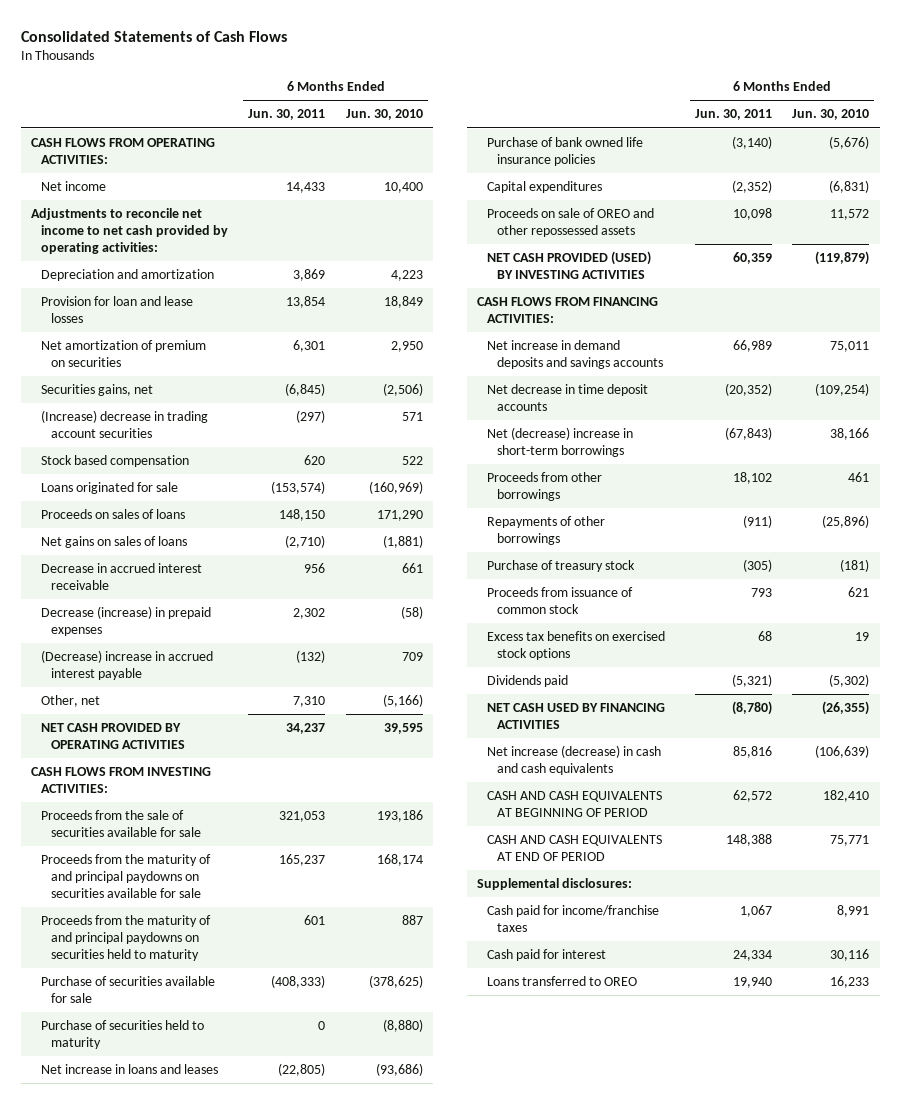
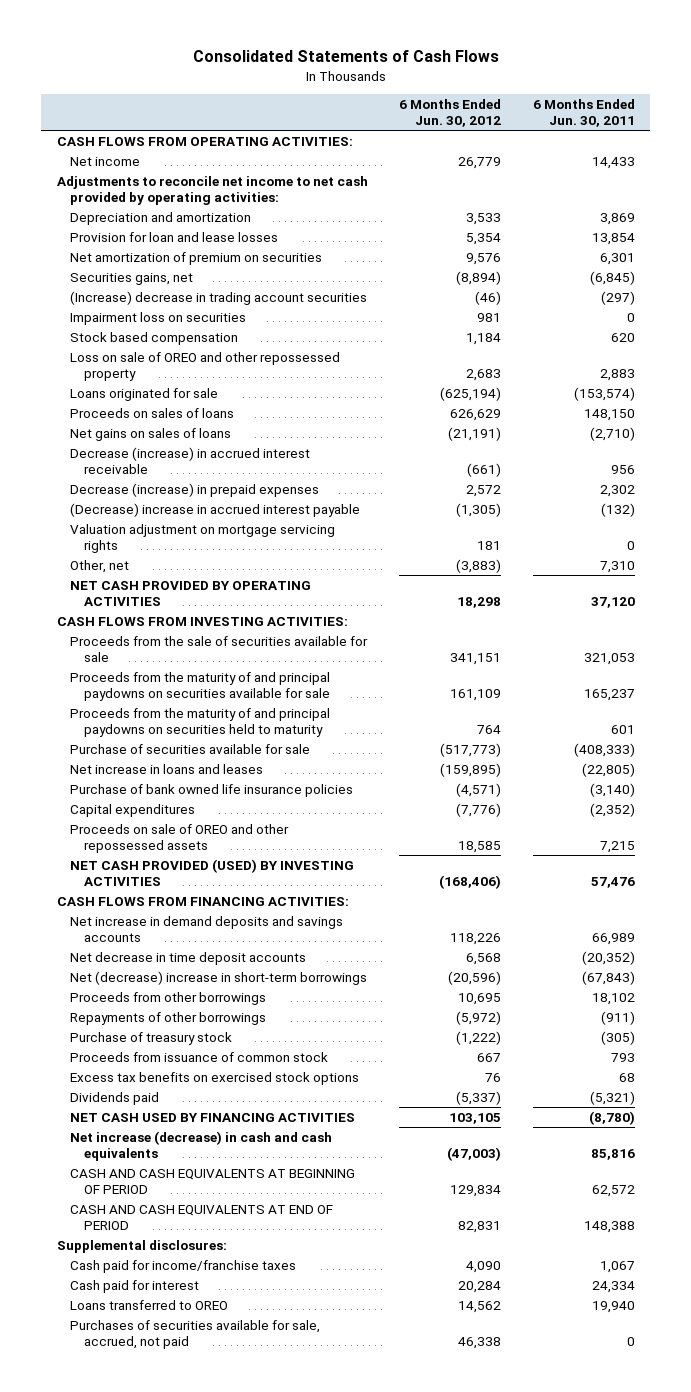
- | 6 Months Ended Jun. 30, 2011 | 6 Months Ended Jun. 30, 2010
+ | 6 Months Ended Jun. 30, 2012 | 6 Months Ended Jun. 30, 2011
+ Impairment loss on securities | 981 | 0
+ Loss on sale of OREO and other repossessed property | 2,683 | 2,883
- Decrease in accrued interest receivable | 956 | 661
+ Decrease (increase) in accrued interest receivable | (661) | 956
+ Valuation adjustment on mortgage servicing rights | 181 | 0
- NET CASH PROVIDED BY OPERATING ACTIVITIES | 34,237 | 39,595
+ NET CASH PROVIDED BY OPERATING ACTIVITIES | 18,298 | 37,120
- Purchase of securities held to maturity | 0 | (8,880)
- Proceeds on sale of OREO and other repossessed assets | 10,098 | 11,572
- NET CASH PROVIDED (USED) BY INVESTING ACTIVITIES | 60,359 | (119,879)
+ Proceeds on sale of OREO and other repossessed assets | 18,585 | 7,215
+ NET CASH PROVIDED (USED) BY INVESTING ACTIVITIES | (168,406) | 57,476
+ Purchases of securities available for sale, accrued, not paid | 46,338 | 0

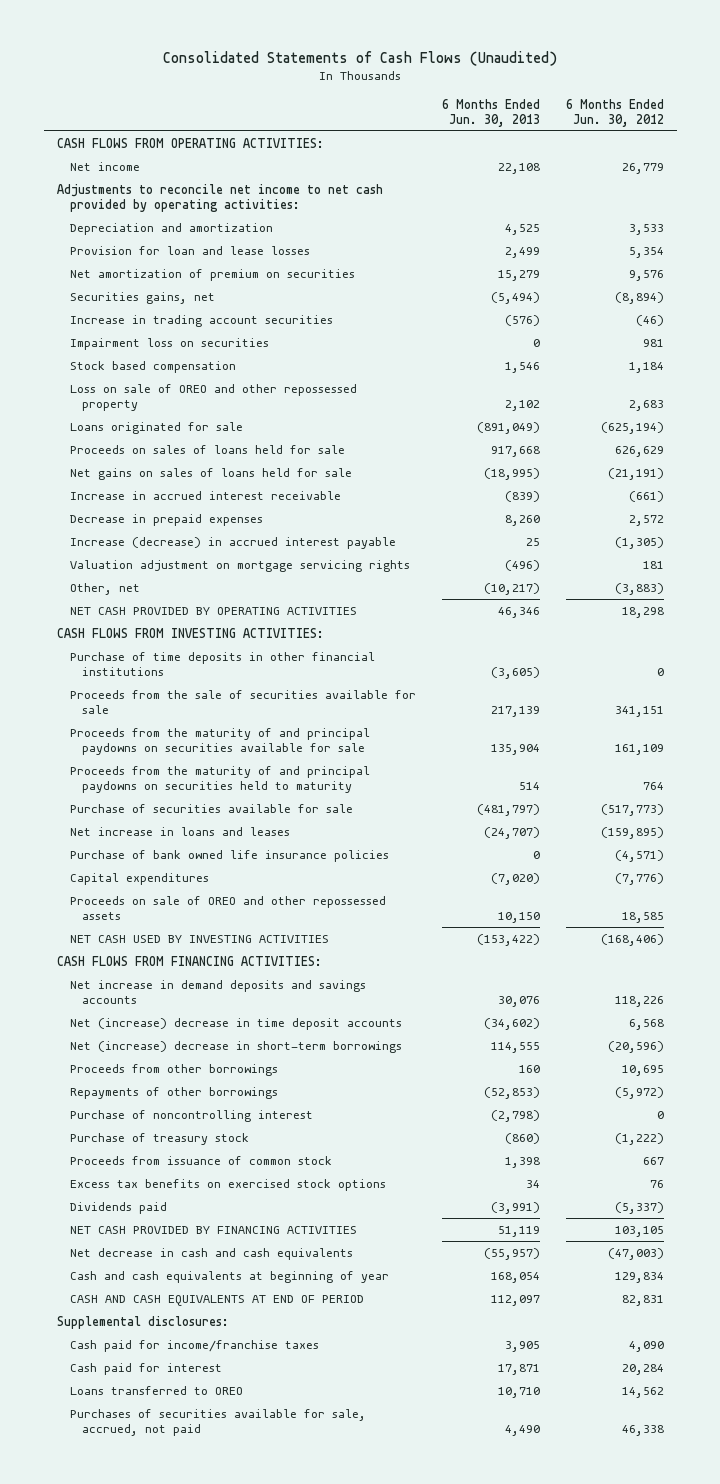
- Consolidated Statements of Cash Flows
+ Consolidated Statements of Cash Flows (Unaudited)
- | 6 Months Ended Jun. 30, 2012 | 6 Months Ended Jun. 30, 2011
+ | 6 Months Ended Jun. 30, 2013 | 6 Months Ended Jun. 30, 2012
- (Increase) decrease in trading account securities | (46) | (297)
+ Increase in trading account securities | (576) | (46)
- Proceeds on sales of loans | 626,629 | 148,150
- Net gains on sales of loans | (21,191) | (2,710)
- Decrease (increase) in accrued interest receivable | (661) | 956
- Decrease (increase) in prepaid expenses | 2,572 | 2,302
- (Decrease) increase in accrued interest payable | (1,305) | (132)
+ Proceeds on sales of loans held for sale | 917,668 | 626,629
+ Net gains on sales of loans held for sale | (18,995) | (21,191)
+ Increase in accrued interest receivable | (839) | (661)
+ Decrease in prepaid expenses | 8,260 | 2,572
+ Increase (decrease) in accrued interest payable | 25 | (1,305)
+ Purchase of time deposits in other financial institutions | (3,605) | 0
- NET CASH PROVIDED (USED) BY INVESTING ACTIVITIES | (168,406) | 57,476
+ NET CASH USED BY INVESTING ACTIVITIES | (153,422) | (168,406)
- Net decrease in time deposit accounts | 6,568 | (20,352)
- Net (decrease) increase in short-term borrowings | (20,596) | (67,843)
+ Net (increase) decrease in time deposit accounts | (34,602) | 6,568
+ Net (increase) decrease in short-term borrowings | 114,555 | (20,596)
+ Purchase of noncontrolling interest | (2,798) | 0
- NET CASH USED BY FINANCING ACTIVITIES | 103,105 | (8,780)
- Net increase (decrease) in cash and cash equivalents | (47,003) | 85,816
- CASH AND CASH EQUIVALENTS AT BEGINNING OF PERIOD | 129,834 | 62,572
+ NET CASH PROVIDED BY FINANCING ACTIVITIES | 51,119 | 103,105
+ Net decrease in cash and cash equivalents | (55,957) | (47,003)
+ Cash and cash equivalents at beginning of year | 168,054 | 129,834

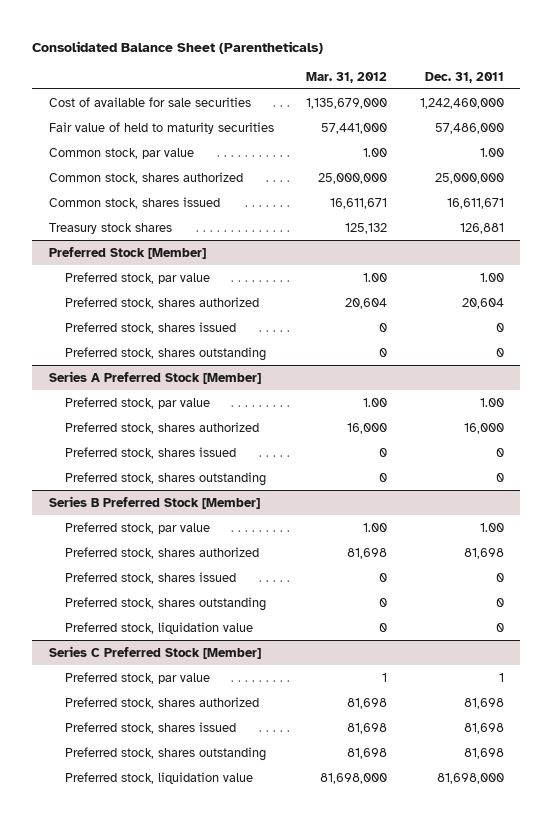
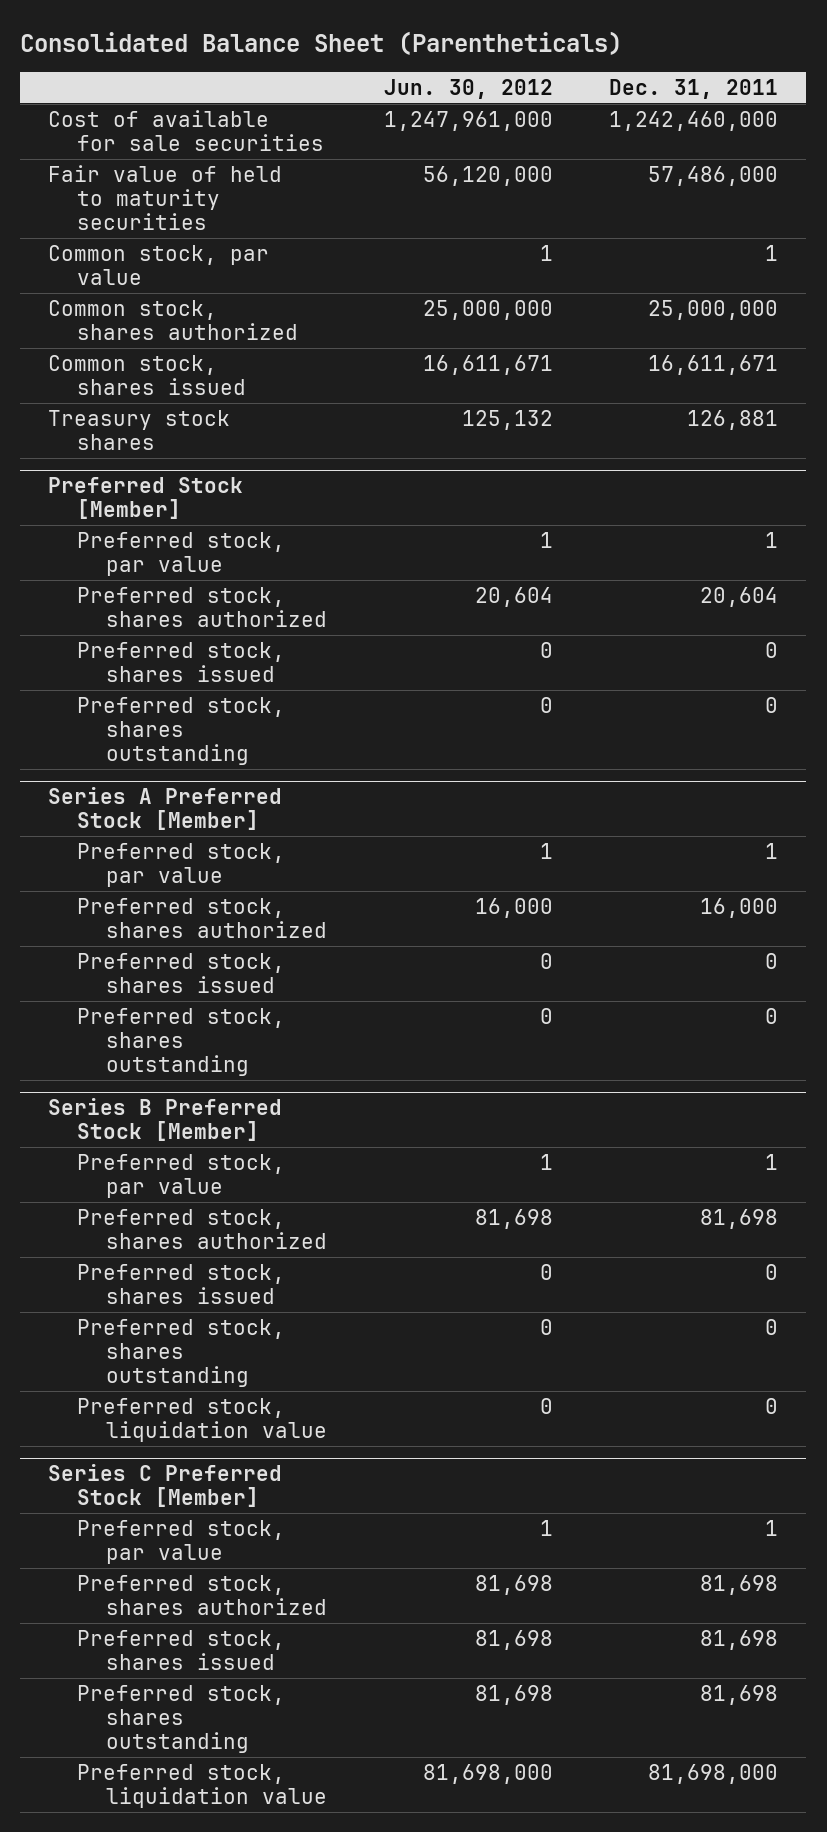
- | Mar. 31, 2012 | Dec. 31, 2011
+ | Jun. 30, 2012 | Dec. 31, 2011
- Common stock, par value | 1.00 | 1.00
+ Common stock, par value | 1 | 1
@ Preferred Stock [Member]
- Preferred stock, par value | 1.00 | 1.00
+ Preferred stock, par value | 1 | 1
@ Series A Preferred Stock [Member]
- Preferred stock, par value | 1.00 | 1.00
+ Preferred stock, par value | 1 | 1
@ Series B Preferred Stock [Member]
- Preferred stock, par value | 1.00 | 1.00
+ Preferred stock, par value | 1 | 1

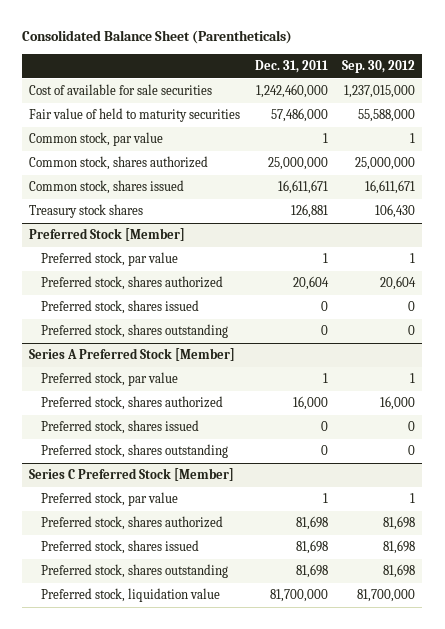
- | Jun. 30, 2012 | Dec. 31, 2011
+ | Dec. 31, 2011 | Sep. 30, 2012
- Series B Preferred Stock [Member]
- Preferred stock, par value | 1 | 1
- Preferred stock, shares authorized | 81,698 | 81,698
- Preferred stock, shares issued | 0 | 0
- Preferred stock, shares outstanding | 0 | 0
- Preferred stock, liquidation value | 0 | 0
@ Series C Preferred Stock [Member]
- Preferred stock, liquidation value | 81,698,000 | 81,698,000
+ Preferred stock, liquidation value | 81,700,000 | 81,700,000

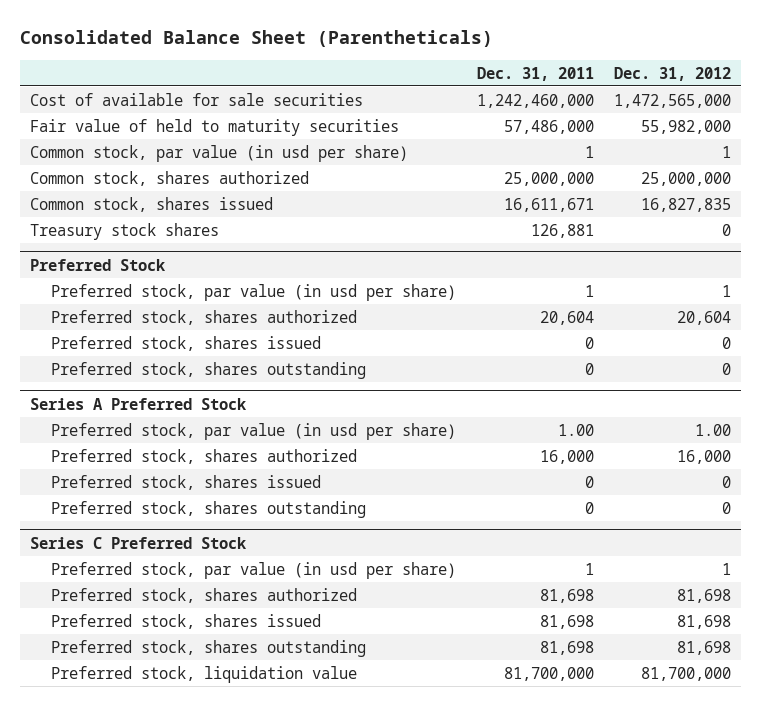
- | Dec. 31, 2011 | Sep. 30, 2012
+ | Dec. 31, 2011 | Dec. 31, 2012
- Common stock, par value | 1 | 1
+ Common stock, par value (in usd per share) | 1 | 1
- Preferred Stock [Member]
- Preferred stock, par value | 1 | 1
+ Preferred Stock
+ Preferred stock, par value (in usd per share) | 1 | 1
- Series A Preferred Stock [Member]
- Preferred stock, par value | 1 | 1
+ Series A Preferred Stock
+ Preferred stock, par value (in usd per share) | 1.00 | 1.00
- Series C Preferred Stock [Member]
- Preferred stock, par value | 1 | 1
+ Series C Preferred Stock
+ Preferred stock, par value (in usd per share) | 1 | 1

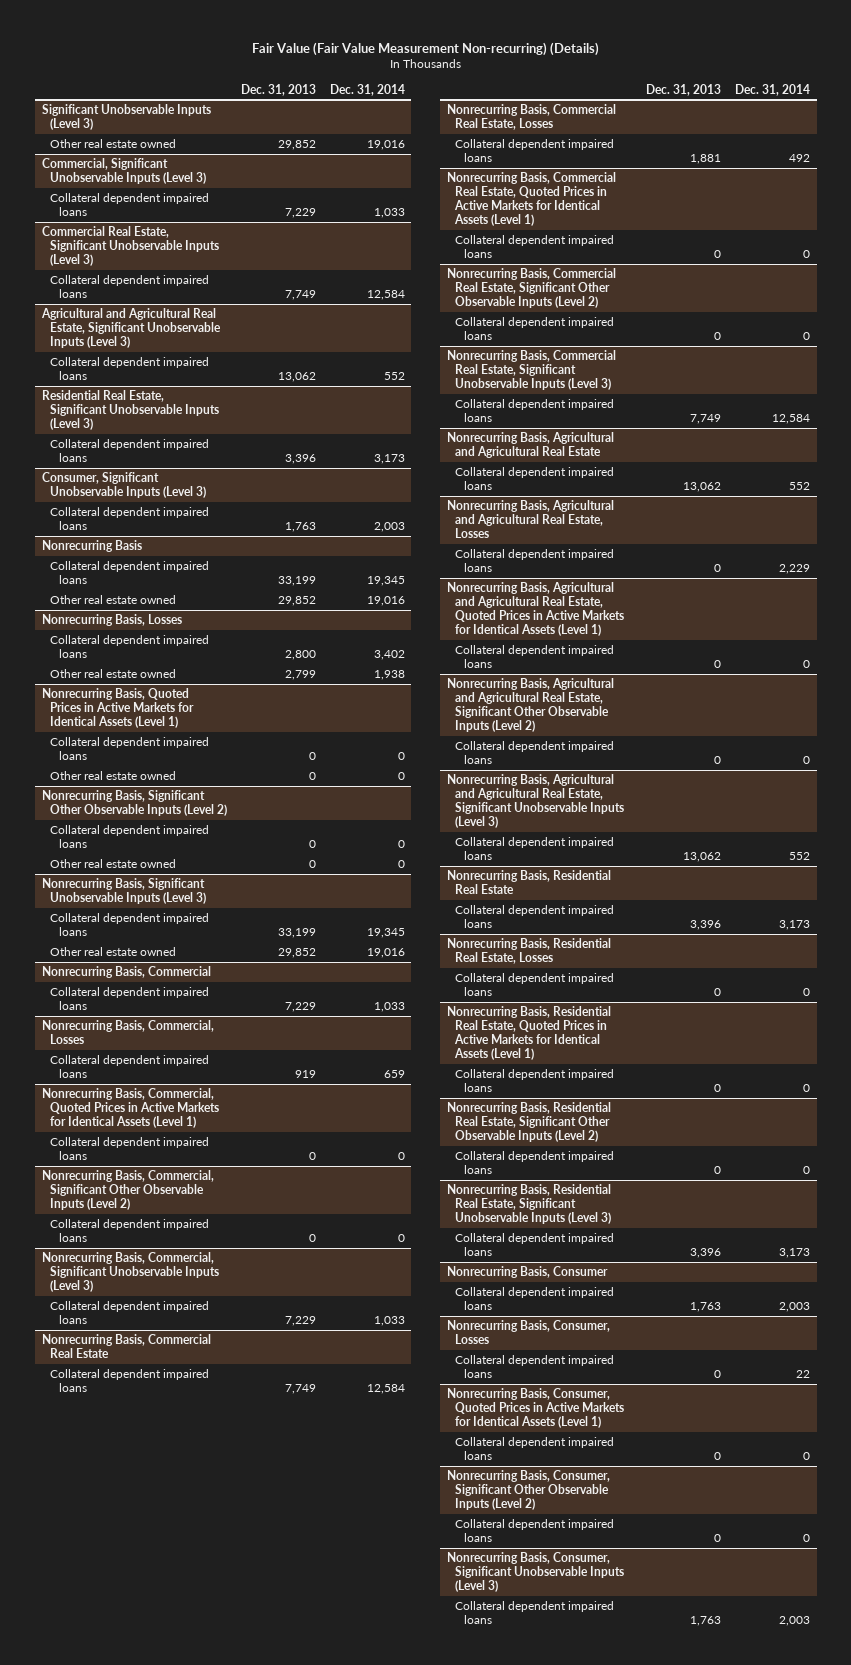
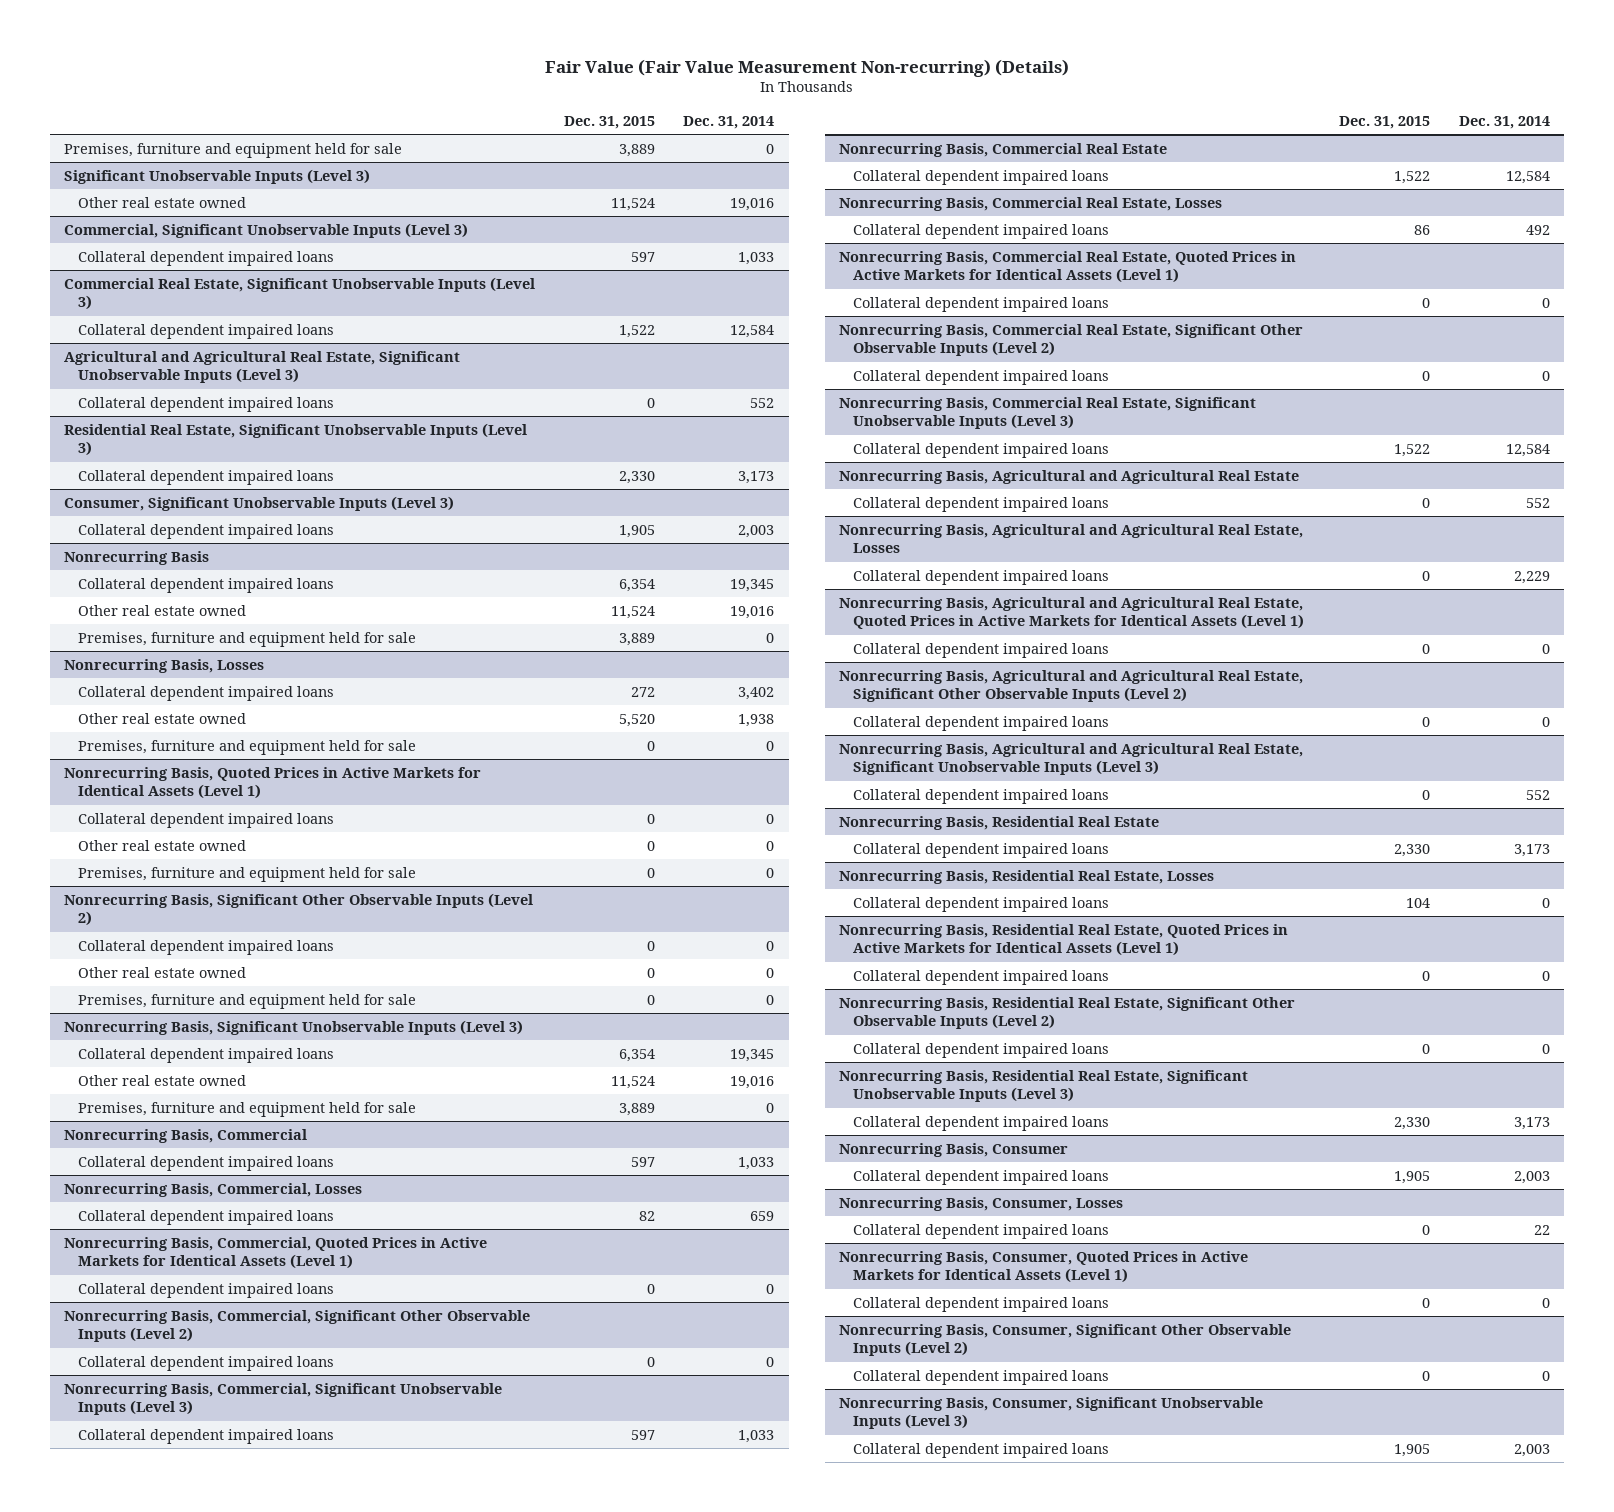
- | Dec. 31, 2013 | Dec. 31, 2014
+ | Dec. 31, 2015 | Dec. 31, 2014
+ Premises, furniture and equipment held for sale | 3,889 | 0
@ Nonrecurring Basis
+ Premises, furniture and equipment held for sale | 3,889 | 0
@ Nonrecurring Basis, Losses
+ Premises, furniture and equipment held for sale | 0 | 0
@ Nonrecurring Basis, Quoted Prices in Active Markets for Identical Assets (Level 1)
+ Premises, furniture and equipment held for sale | 0 | 0
@ Nonrecurring Basis, Significant Other Observable Inputs (Level 2)
+ Premises, furniture and equipment held for sale | 0 | 0
@ Nonrecurring Basis, Significant Unobservable Inputs (Level 3)
+ Premises, furniture and equipment held for sale | 3,889 | 0

